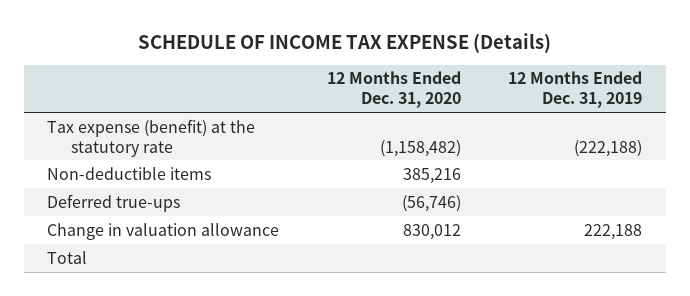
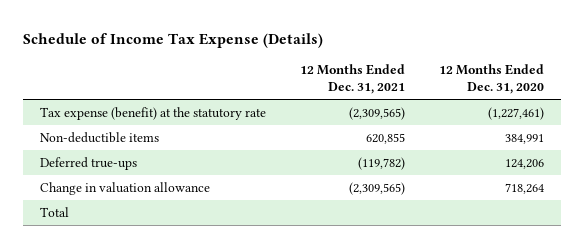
- SCHEDULE OF INCOME TAX EXPENSE (Details)
+ Schedule of Income Tax Expense (Details)
- | 12 Months Ended Dec. 31, 2020 | 12 Months Ended Dec. 31, 2019
+ | 12 Months Ended Dec. 31, 2021 | 12 Months Ended Dec. 31, 2020
- Tax expense (benefit) at the statutory rate | (1,158,482) | (222,188)
- Non-deductible items | 385,216 |
- Deferred true-ups | (56,746) |
- Change in valuation allowance | 830,012 | 222,188
+ Tax expense (benefit) at the statutory rate | (2,309,565) | (1,227,461)
+ Non-deductible items | 620,855 | 384,991
+ Deferred true-ups | (119,782) | 124,206
+ Change in valuation allowance | (2,309,565) | 718,264

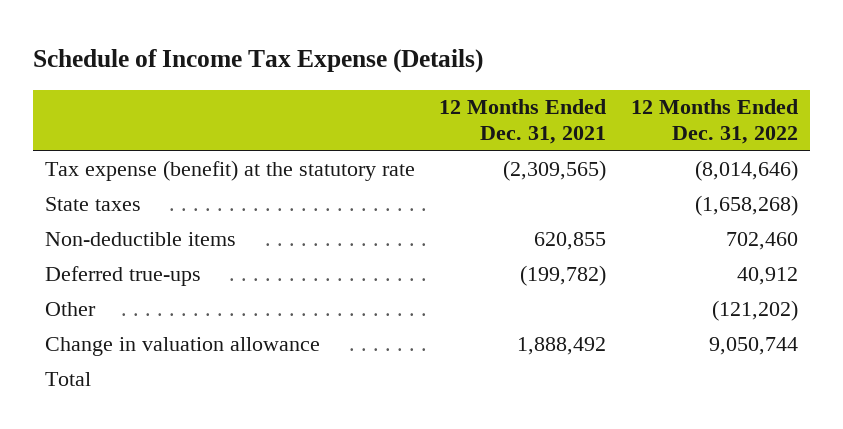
- | 12 Months Ended Dec. 31, 2021 | 12 Months Ended Dec. 31, 2020
+ | 12 Months Ended Dec. 31, 2021 | 12 Months Ended Dec. 31, 2022
+ State taxes | | (1,658,268)
- Deferred true-ups | (119,782) | 124,206
- Change in valuation allowance | (2,309,565) | 718,264
+ Deferred true-ups | (199,782) | 40,912
+ Other | | (121,202)
+ Change in valuation allowance | 1,888,492 | 9,050,744

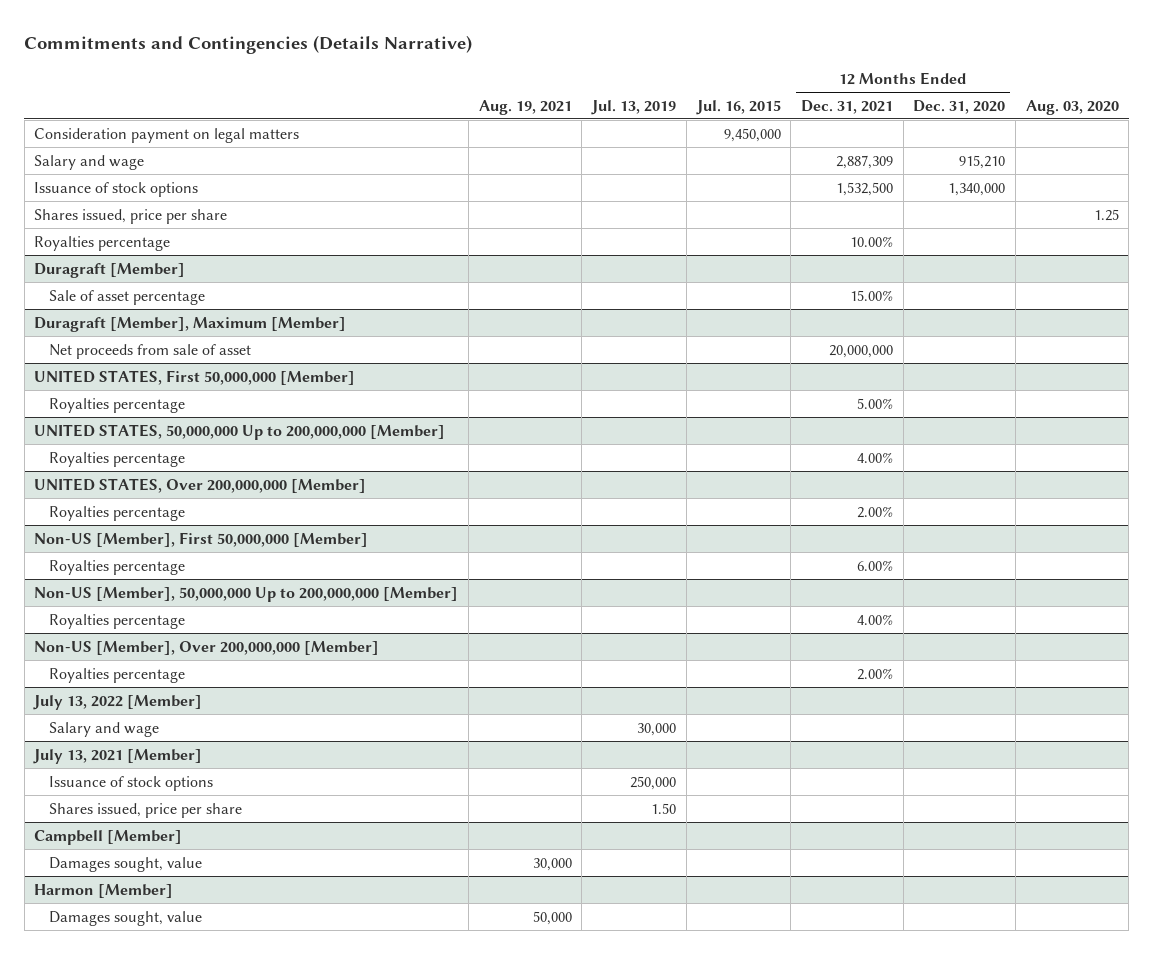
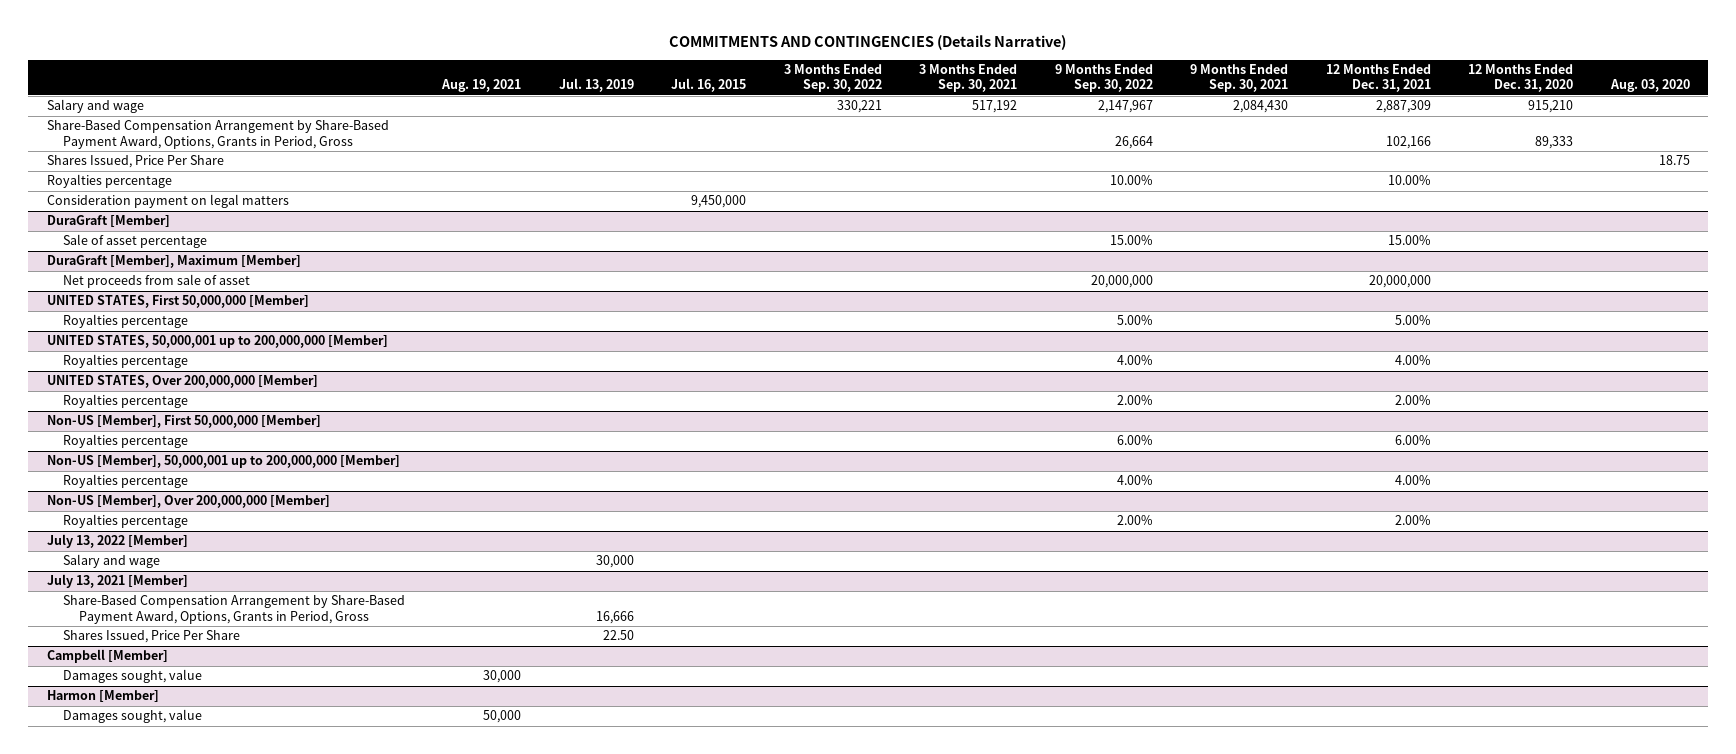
- Commitments and Contingencies (Details Narrative)
+ COMMITMENTS AND CONTINGENCIES (Details Narrative)
- | Aug. 19, 2021 | Jul. 13, 2019 | Jul. 16, 2015 | 12 Months Ended Dec. 31, 2021 | 12 Months Ended Dec. 31, 2020 | Aug. 03, 2020
+ | Aug. 19, 2021 | Jul. 13, 2019 | Jul. 16, 2015 | 3 Months Ended Sep. 30, 2022 | 3 Months Ended Sep. 30, 2021 | 9 Months Ended Sep. 30, 2022 | 9 Months Ended Sep. 30, 2021 | 12 Months Ended Dec. 31, 2021 | 12 Months Ended Dec. 31, 2020 | Aug. 03, 2020
- Issuance of stock options | | | | 1,532,500 | 1,340,000 |
- Shares issued, price per share | | | | | | 1.25
+ Share-Based Compensation Arrangement by Share-Based Payment Award, Options, Grants in Period, Gross | | | | | | 26,664 | | 102,166 | 89,333 |
+ Shares Issued, Price Per Share | | | | | | | | | | 18.75
- Duragraft [Member]
moved down: Consideration payment on legal matters | | | 9,450,000 | | | | | | |
+ DuraGraft [Member]
- Duragraft [Member], Maximum [Member]
+ DuraGraft [Member], Maximum [Member]
- UNITED STATES, 50,000,000 Up to 200,000,000 [Member]
+ UNITED STATES, 50,000,001 up to 200,000,000 [Member]
- Non-US [Member], 50,000,000 Up to 200,000,000 [Member]
+ Non-US [Member], 50,000,001 up to 200,000,000 [Member]
@ July 13, 2021 [Member]
- Issuance of stock options | | 250,000 | | | |
- Shares issued, price per share | | 1.50 | | | |
+ Share-Based Compensation Arrangement by Share-Based Payment Award, Options, Grants in Period, Gross | | 16,666 | | | | | | | |
+ Shares Issued, Price Per Share | | 22.50 | | | | | | | |

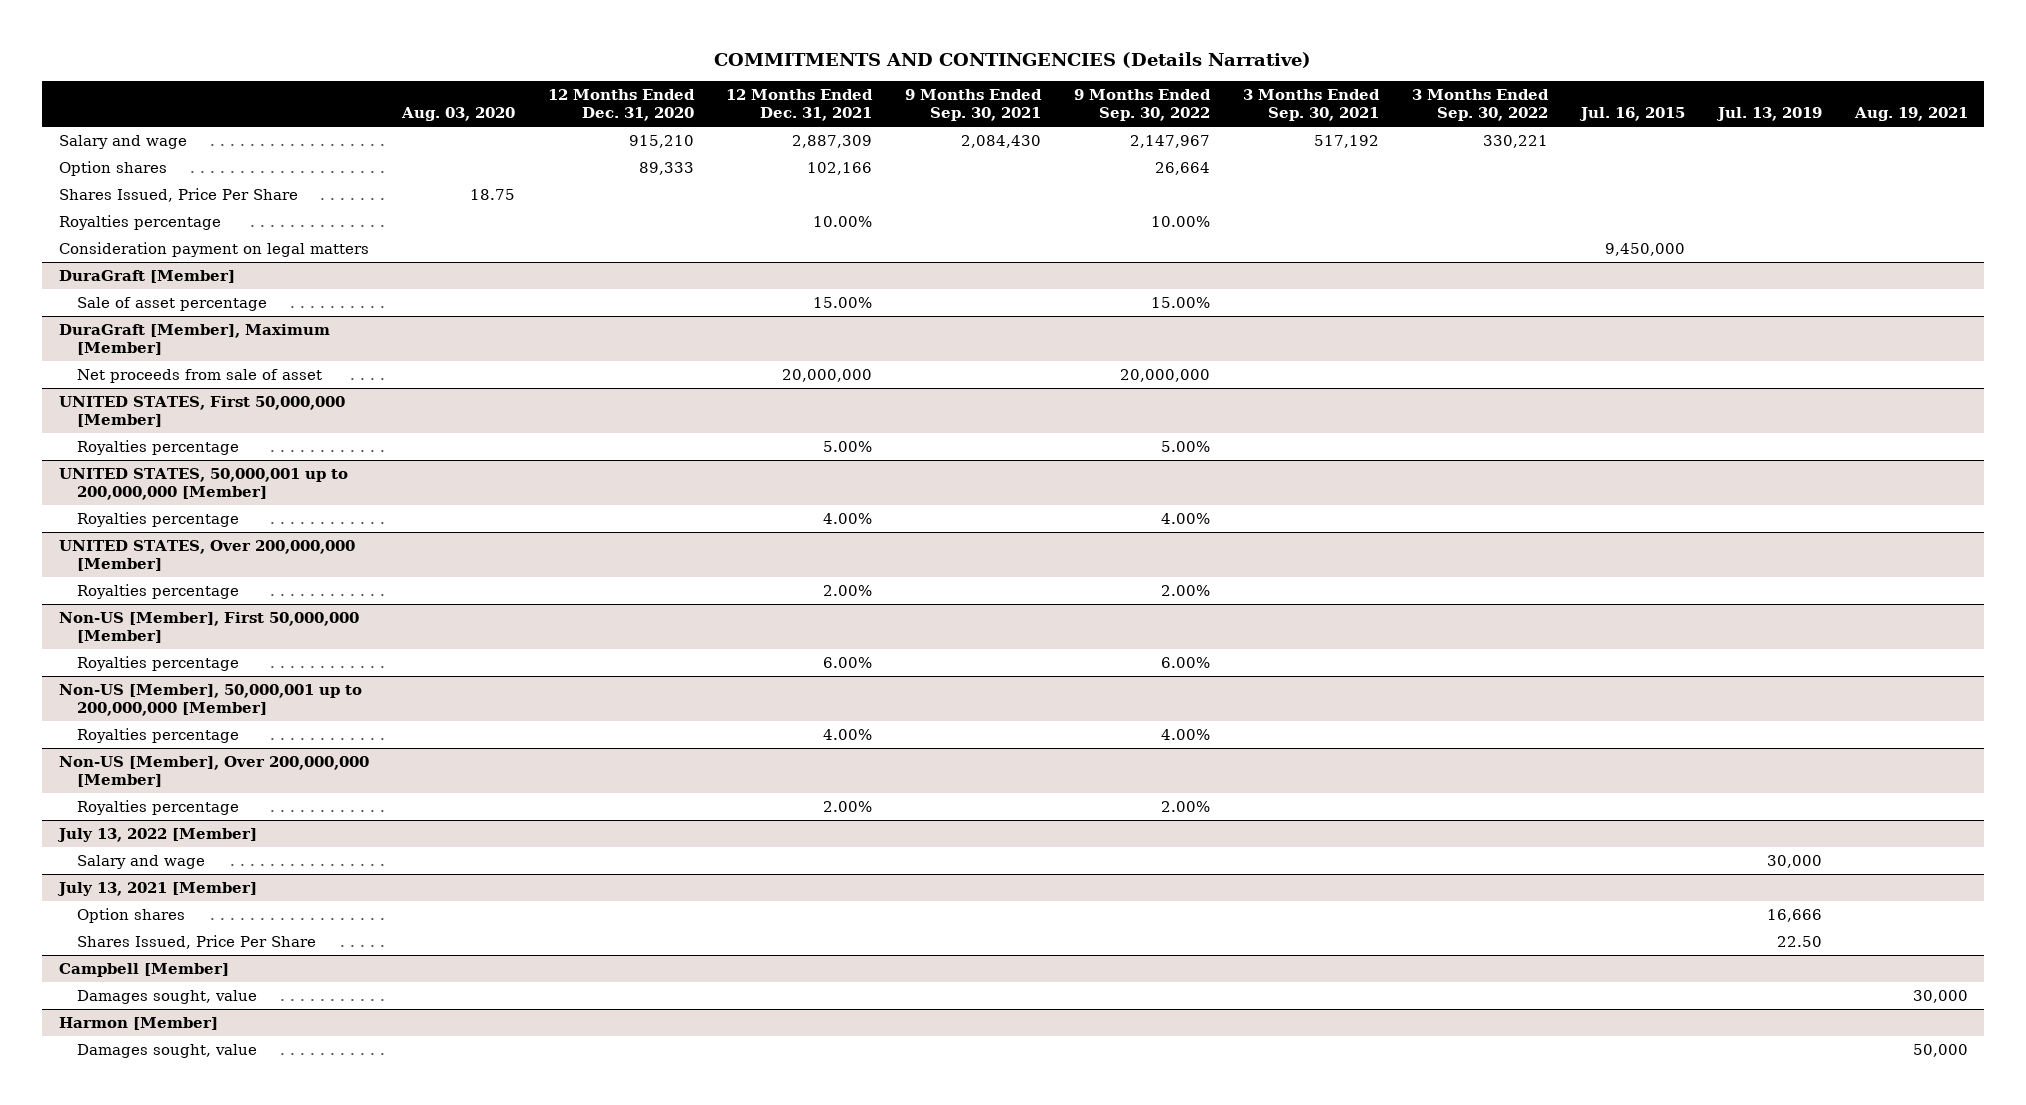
- | Aug. 19, 2021 | Jul. 13, 2019 | Jul. 16, 2015 | 3 Months Ended Sep. 30, 2022 | 3 Months Ended Sep. 30, 2021 | 9 Months Ended Sep. 30, 2022 | 9 Months Ended Sep. 30, 2021 | 12 Months Ended Dec. 31, 2021 | 12 Months Ended Dec. 31, 2020 | Aug. 03, 2020
+ | Aug. 03, 2020 | 12 Months Ended Dec. 31, 2020 | 12 Months Ended Dec. 31, 2021 | 9 Months Ended Sep. 30, 2021 | 9 Months Ended Sep. 30, 2022 | 3 Months Ended Sep. 30, 2021 | 3 Months Ended Sep. 30, 2022 | Jul. 16, 2015 | Jul. 13, 2019 | Aug. 19, 2021
- Share-Based Compensation Arrangement by Share-Based Payment Award, Options, Grants in Period, Gross | | | | | | 26,664 | | 102,166 | 89,333 |
+ Option shares | | 89,333 | 102,166 | | 26,664 | | | | |
@ July 13, 2021 [Member]
- Share-Based Compensation Arrangement by Share-Based Payment Award, Options, Grants in Period, Gross | | 16,666 | | | | | | | |
+ Option shares | | | | | | | | | 16,666 |

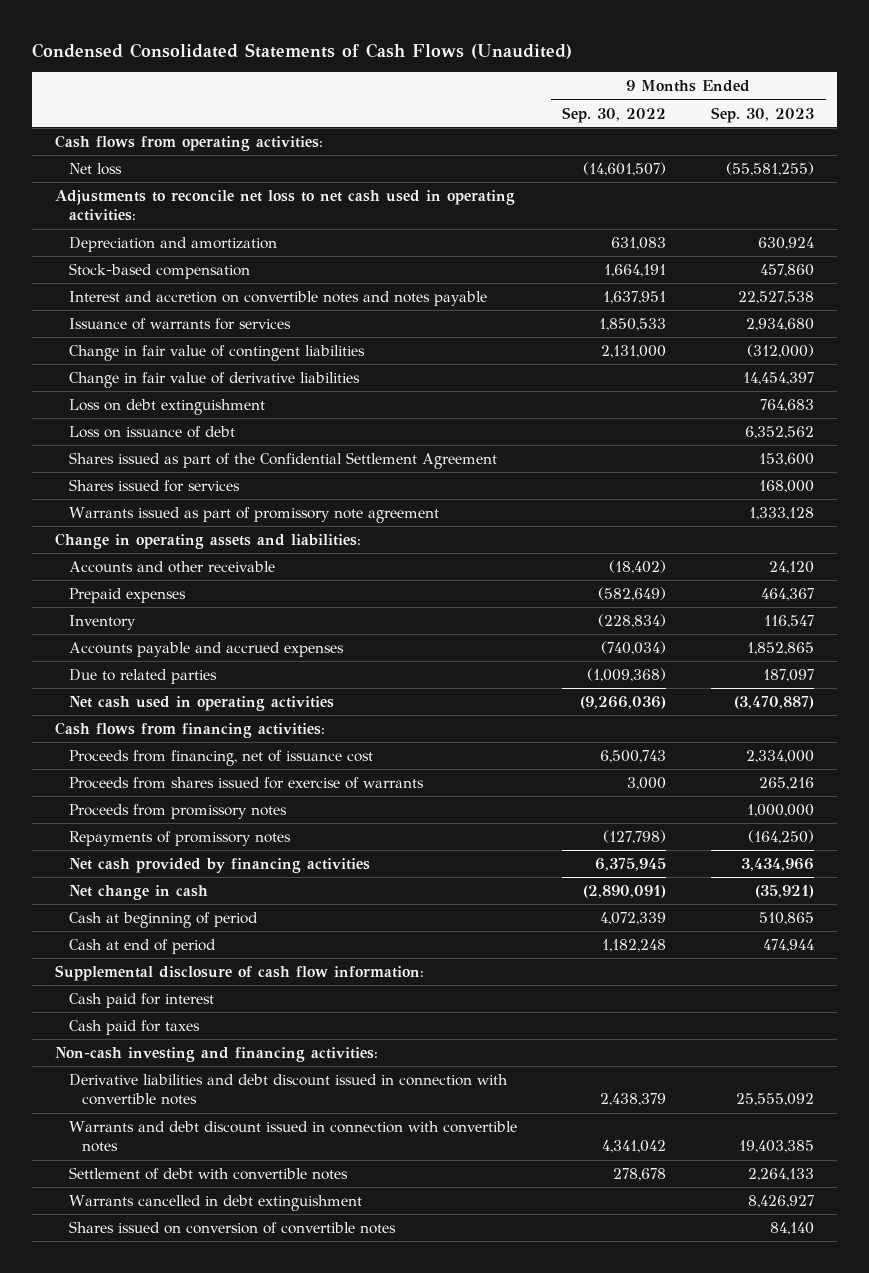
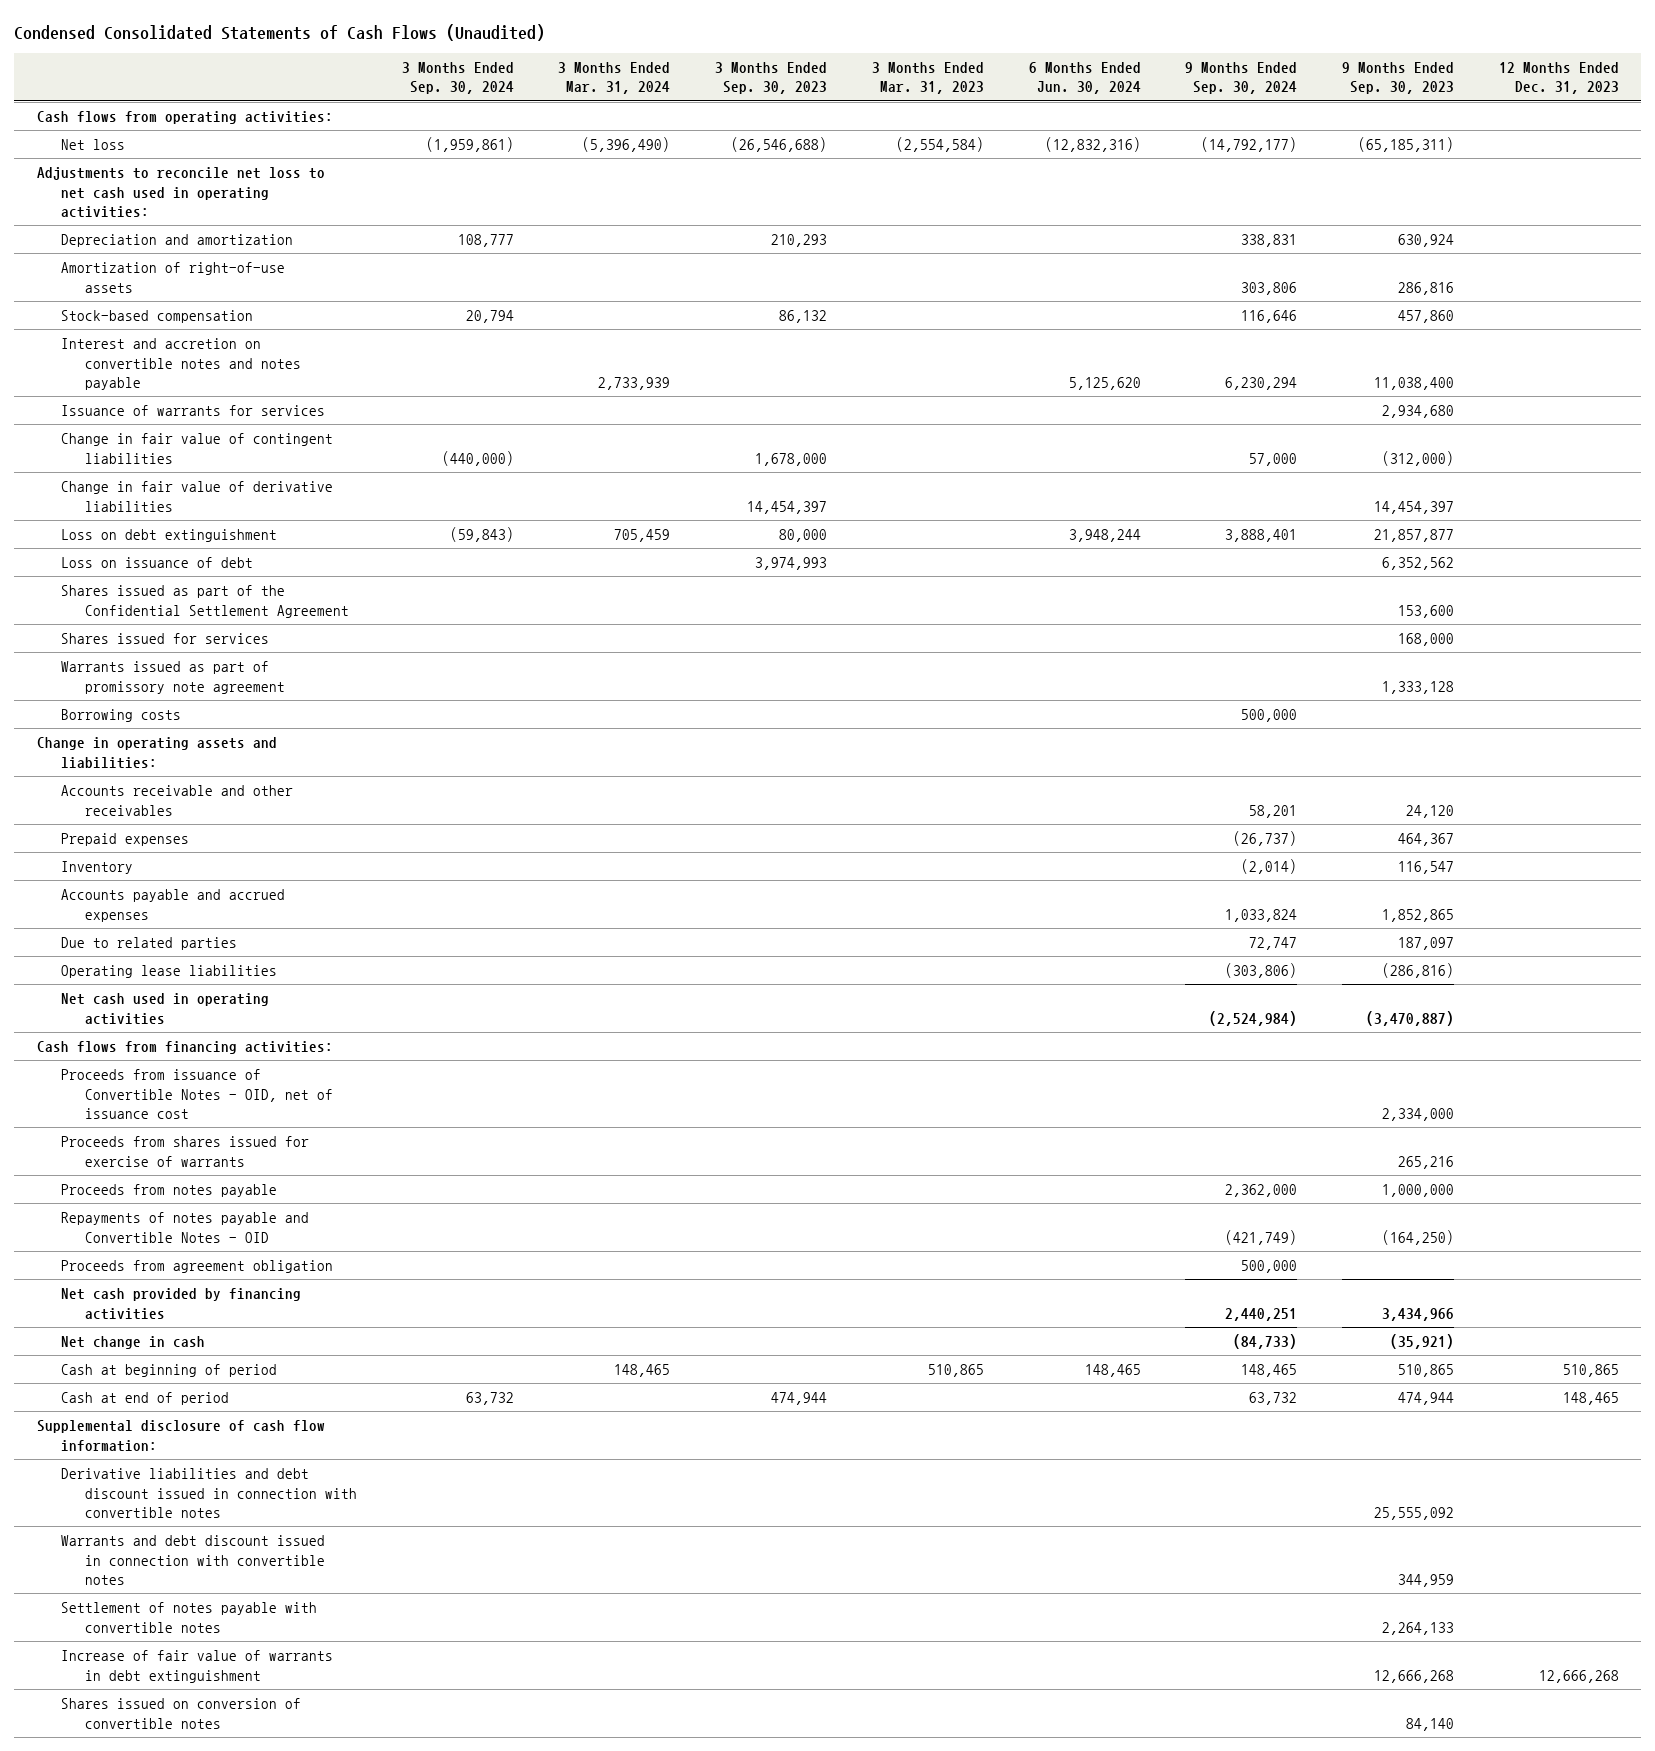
- | 9 Months Ended Sep. 30, 2022 | 9 Months Ended Sep. 30, 2023
+ | 3 Months Ended Sep. 30, 2024 | 3 Months Ended Mar. 31, 2024 | 3 Months Ended Sep. 30, 2023 | 3 Months Ended Mar. 31, 2023 | 6 Months Ended Jun. 30, 2024 | 9 Months Ended Sep. 30, 2024 | 9 Months Ended Sep. 30, 2023 | 12 Months Ended Dec. 31, 2023
- Net loss | (14,601,507) | (55,581,255)
+ Net loss | (1,959,861) | (5,396,490) | (26,546,688) | (2,554,584) | (12,832,316) | (14,792,177) | (65,185,311) |
+ Amortization of right-of-use assets | | | | | | 303,806 | 286,816 |
- Interest and accretion on convertible notes and notes payable | 1,637,951 | 22,527,538
+ Interest and accretion on convertible notes and notes payable | | 2,733,939 | | | 5,125,620 | 6,230,294 | 11,038,400 |
- Loss on debt extinguishment | | 764,683
+ Loss on debt extinguishment | (59,843) | 705,459 | 80,000 | | 3,948,244 | 3,888,401 | 21,857,877 |
+ Borrowing costs | | | | | | 500,000 | |
- Accounts and other receivable | (18,402) | 24,120
+ Accounts receivable and other receivables | | | | | | 58,201 | 24,120 |
+ Operating lease liabilities | | | | | | (303,806) | (286,816) |
- Proceeds from financing, net of issuance cost | 6,500,743 | 2,334,000
+ Proceeds from issuance of Convertible Notes - OID, net of issuance cost | | | | | | | 2,334,000 |
- Proceeds from promissory notes | | 1,000,000
- Repayments of promissory notes | (127,798) | (164,250)
+ Proceeds from notes payable | | | | | | 2,362,000 | 1,000,000 |
+ Repayments of notes payable and Convertible Notes - OID | | | | | | (421,749) | (164,250) |
+ Proceeds from agreement obligation | | | | | | 500,000 | |
- Cash paid for interest
- Cash paid for taxes
- Non-cash investing and financing activities:
- Warrants and debt discount issued in connection with convertible notes | 4,341,042 | 19,403,385
- Settlement of debt with convertible notes | 278,678 | 2,264,133
- Warrants cancelled in debt extinguishment | | 8,426,927
+ Warrants and debt discount issued in connection with convertible notes | | | | | | | 344,959 |
+ Settlement of notes payable with convertible notes | | | | | | | 2,264,133 |
+ Increase of fair value of warrants in debt extinguishment | | | | | | | 12,666,268 | 12,666,268

